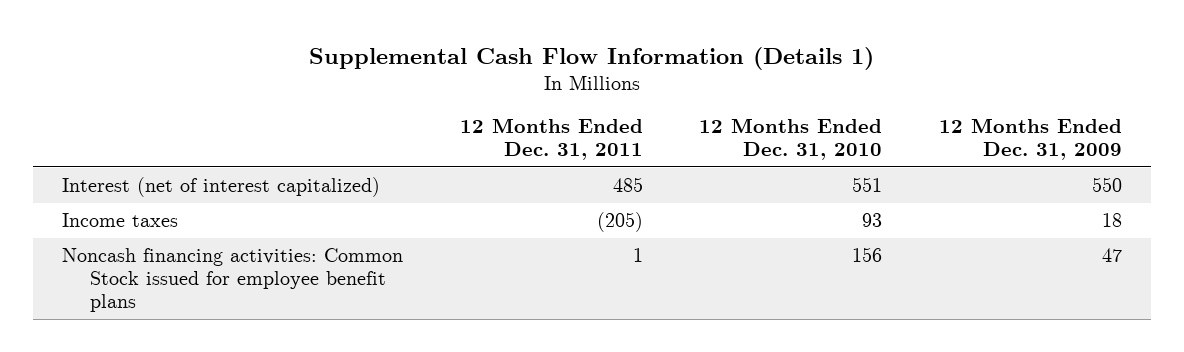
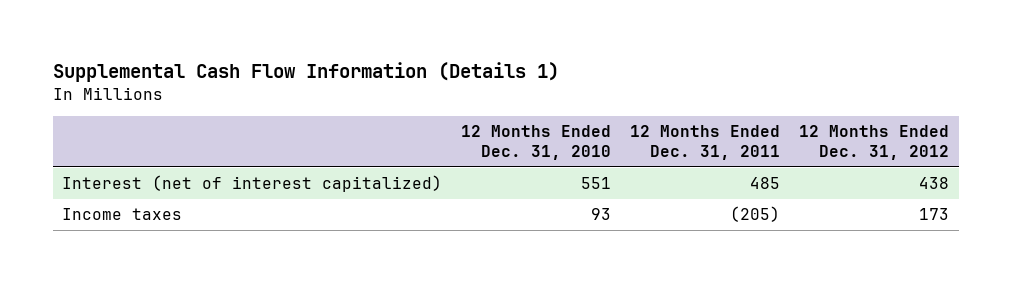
- | 12 Months Ended Dec. 31, 2011 | 12 Months Ended Dec. 31, 2010 | 12 Months Ended Dec. 31, 2009
+ | 12 Months Ended Dec. 31, 2010 | 12 Months Ended Dec. 31, 2011 | 12 Months Ended Dec. 31, 2012
- Noncash financing activities: Common Stock issued for employee benefit plans | 1 | 156 | 47

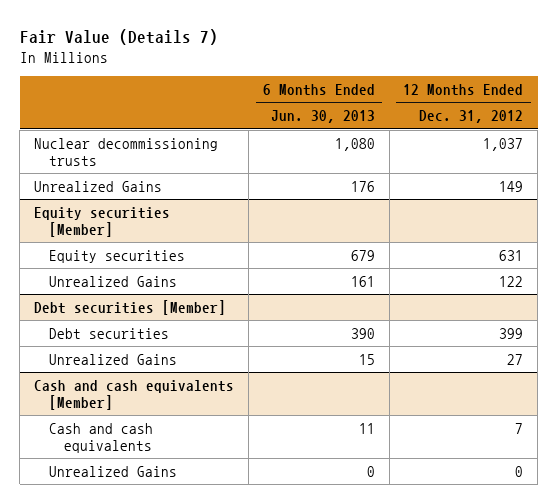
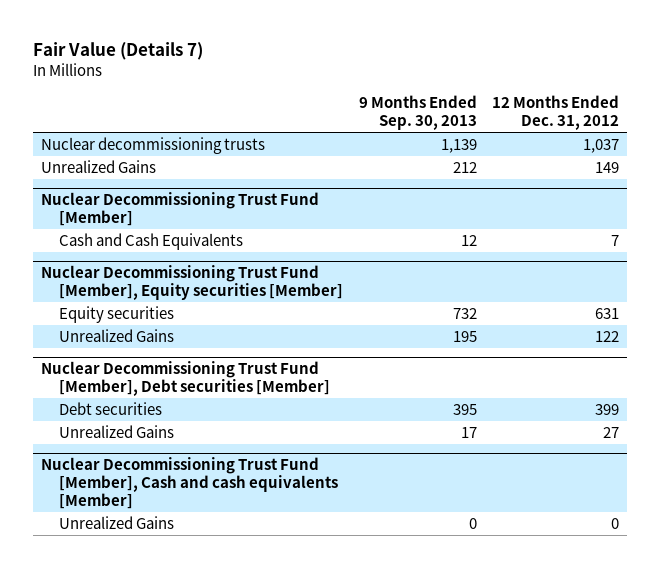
- | 6 Months Ended Jun. 30, 2013 | 12 Months Ended Dec. 31, 2012
+ | 9 Months Ended Sep. 30, 2013 | 12 Months Ended Dec. 31, 2012
- Equity securities [Member]
+ Nuclear Decommissioning Trust Fund [Member]
+ Cash and Cash Equivalents | 12 | 7
+ Nuclear Decommissioning Trust Fund [Member], Equity securities [Member]
- Debt securities [Member]
+ Nuclear Decommissioning Trust Fund [Member], Debt securities [Member]
- Cash and cash equivalents [Member]
- Cash and cash equivalents | 11 | 7
+ Nuclear Decommissioning Trust Fund [Member], Cash and cash equivalents [Member]

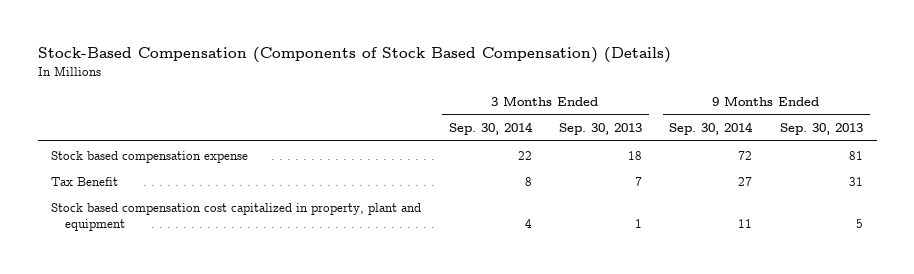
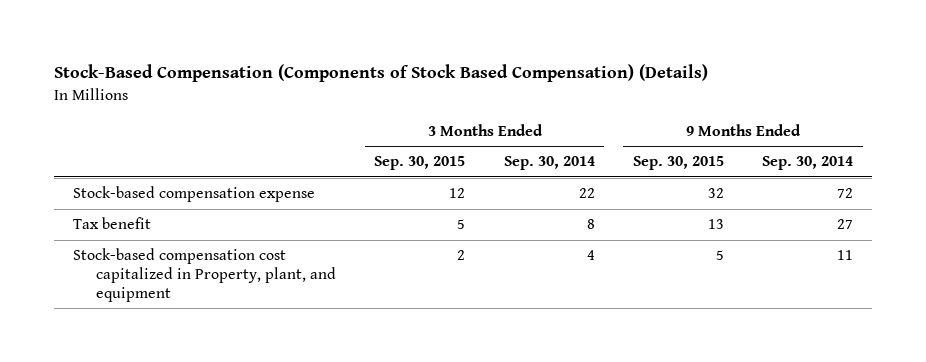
- | 3 Months Ended Sep. 30, 2014 | 3 Months Ended Sep. 30, 2013 | 9 Months Ended Sep. 30, 2014 | 9 Months Ended Sep. 30, 2013
+ | 3 Months Ended Sep. 30, 2015 | 3 Months Ended Sep. 30, 2014 | 9 Months Ended Sep. 30, 2015 | 9 Months Ended Sep. 30, 2014
- Stock based compensation expense | 22 | 18 | 72 | 81
- Tax Benefit | 8 | 7 | 27 | 31
- Stock based compensation cost capitalized in property, plant and equipment | 4 | 1 | 11 | 5
+ Stock-based compensation expense | 12 | 22 | 32 | 72
+ Tax benefit | 5 | 8 | 13 | 27
+ Stock-based compensation cost capitalized in Property, plant, and equipment | 2 | 4 | 5 | 11

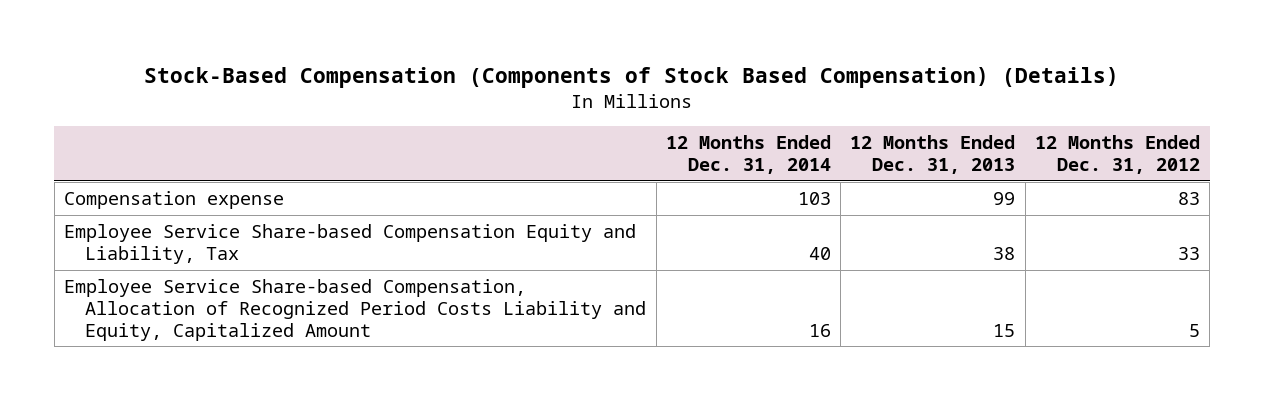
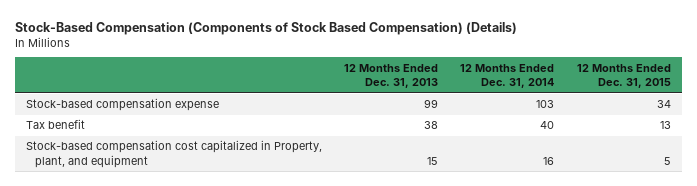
- | 12 Months Ended Dec. 31, 2014 | 12 Months Ended Dec. 31, 2013 | 12 Months Ended Dec. 31, 2012
+ | 12 Months Ended Dec. 31, 2013 | 12 Months Ended Dec. 31, 2014 | 12 Months Ended Dec. 31, 2015
- Compensation expense | 103 | 99 | 83
- Employee Service Share-based Compensation Equity and Liability, Tax | 40 | 38 | 33
- Employee Service Share-based Compensation, Allocation of Recognized Period Costs Liability and Equity, Capitalized Amount | 16 | 15 | 5
+ Stock-based compensation expense | 99 | 103 | 34
+ Tax benefit | 38 | 40 | 13
+ Stock-based compensation cost capitalized in Property, plant, and equipment | 15 | 16 | 5

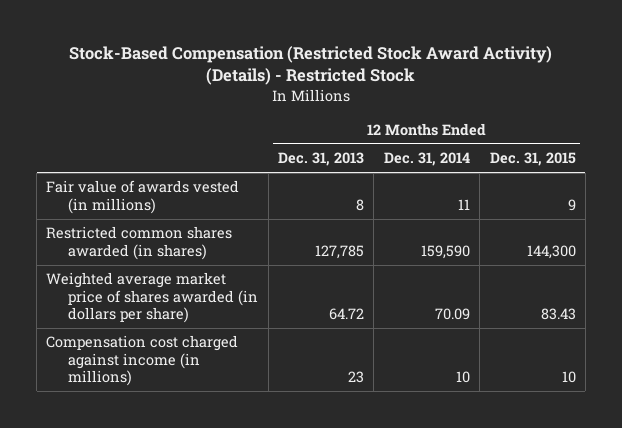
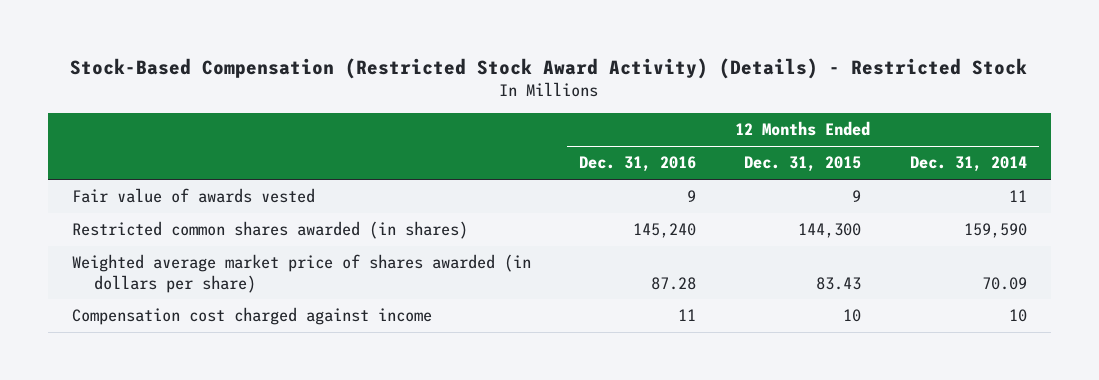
- | 12 Months Ended Dec. 31, 2013 | 12 Months Ended Dec. 31, 2014 | 12 Months Ended Dec. 31, 2015
+ | 12 Months Ended Dec. 31, 2016 | 12 Months Ended Dec. 31, 2015 | 12 Months Ended Dec. 31, 2014
- Fair value of awards vested (in millions) | 8 | 11 | 9
+ Fair value of awards vested | 9 | 9 | 11
- Compensation cost charged against income (in millions) | 23 | 10 | 10
+ Compensation cost charged against income | 11 | 10 | 10

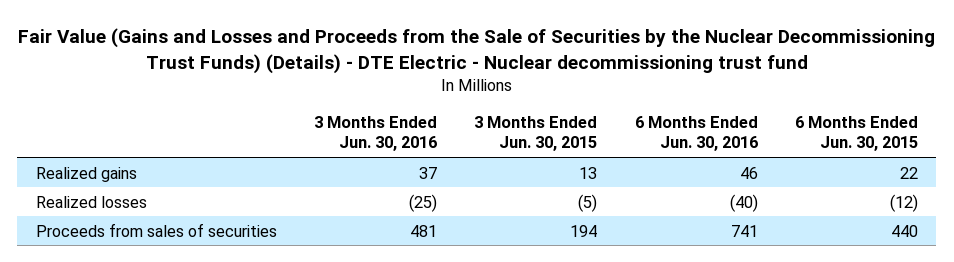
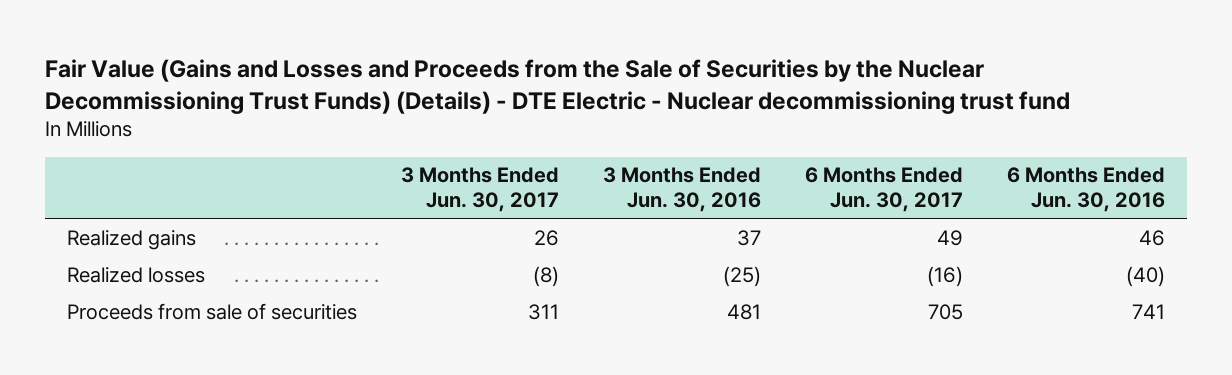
- | 3 Months Ended Jun. 30, 2016 | 3 Months Ended Jun. 30, 2015 | 6 Months Ended Jun. 30, 2016 | 6 Months Ended Jun. 30, 2015
+ | 3 Months Ended Jun. 30, 2017 | 3 Months Ended Jun. 30, 2016 | 6 Months Ended Jun. 30, 2017 | 6 Months Ended Jun. 30, 2016
- Proceeds from sales of securities | 481 | 194 | 741 | 440
+ Proceeds from sale of securities | 311 | 481 | 705 | 741

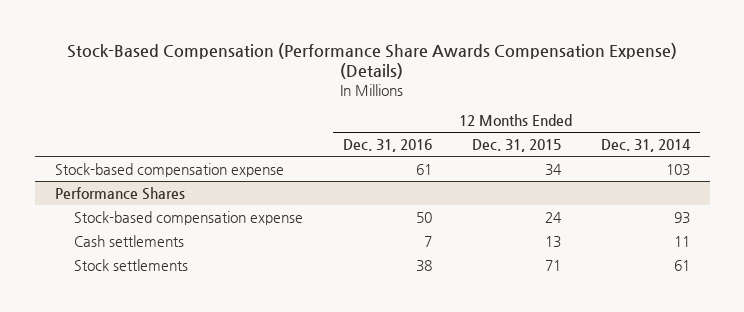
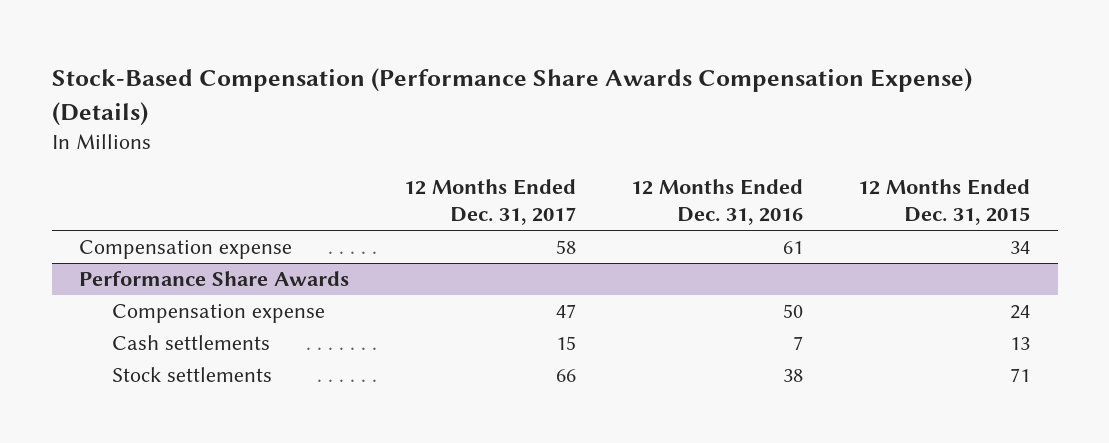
- | 12 Months Ended Dec. 31, 2016 | 12 Months Ended Dec. 31, 2015 | 12 Months Ended Dec. 31, 2014
+ | 12 Months Ended Dec. 31, 2017 | 12 Months Ended Dec. 31, 2016 | 12 Months Ended Dec. 31, 2015
- Stock-based compensation expense | 61 | 34 | 103
- Performance Shares
- Stock-based compensation expense | 50 | 24 | 93
+ Compensation expense | 58 | 61 | 34
+ Performance Share Awards
+ Compensation expense | 47 | 50 | 24

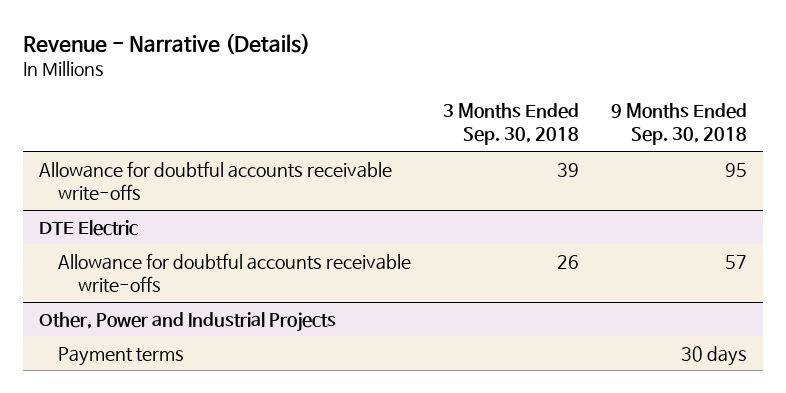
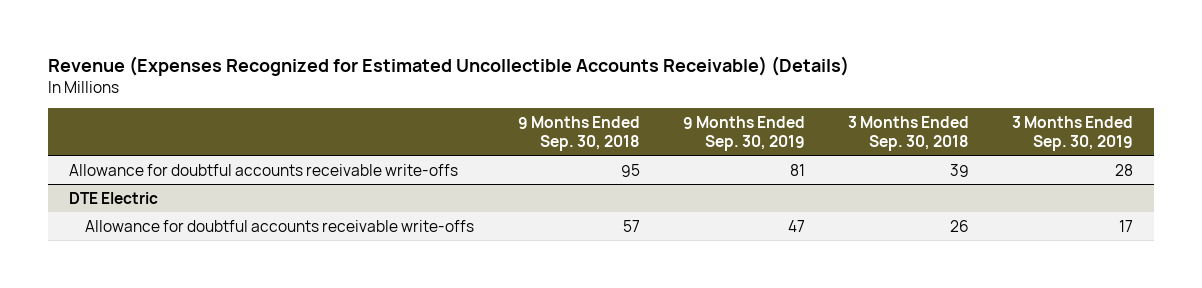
- Revenue - Narrative (Details)
+ Revenue (Expenses Recognized for Estimated Uncollectible Accounts Receivable) (Details)
- | 3 Months Ended Sep. 30, 2018 | 9 Months Ended Sep. 30, 2018
+ | 9 Months Ended Sep. 30, 2018 | 9 Months Ended Sep. 30, 2019 | 3 Months Ended Sep. 30, 2018 | 3 Months Ended Sep. 30, 2019
- Other, Power and Industrial Projects
- Payment terms | | 30 days

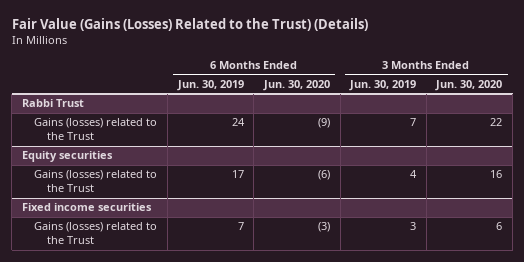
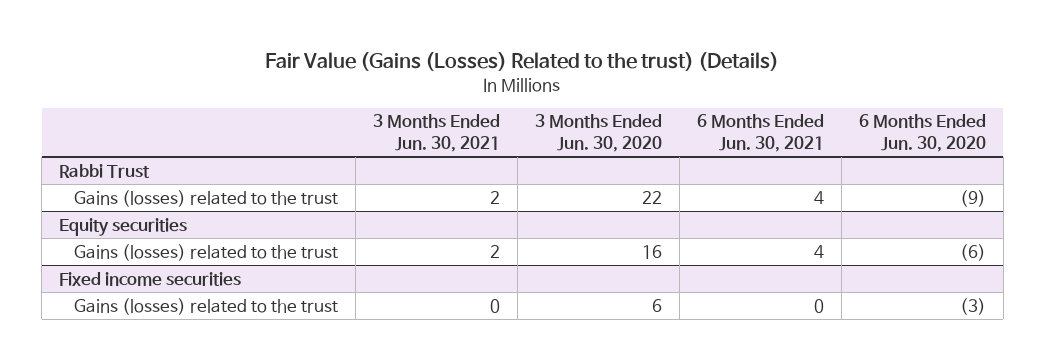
- Fair Value (Gains (Losses) Related to the Trust) (Details)
+ Fair Value (Gains (Losses) Related to the trust) (Details)
- | 6 Months Ended Jun. 30, 2019 | 6 Months Ended Jun. 30, 2020 | 3 Months Ended Jun. 30, 2019 | 3 Months Ended Jun. 30, 2020
+ | 3 Months Ended Jun. 30, 2021 | 3 Months Ended Jun. 30, 2020 | 6 Months Ended Jun. 30, 2021 | 6 Months Ended Jun. 30, 2020
@ Rabbi Trust
- Gains (losses) related to the Trust | 24 | (9) | 7 | 22
+ Gains (losses) related to the trust | 2 | 22 | 4 | (9)
@ Equity securities
- Gains (losses) related to the Trust | 17 | (6) | 4 | 16
+ Gains (losses) related to the trust | 2 | 16 | 4 | (6)
@ Fixed income securities
- Gains (losses) related to the Trust | 7 | (3) | 3 | 6
+ Gains (losses) related to the trust | 0 | 6 | 0 | (3)

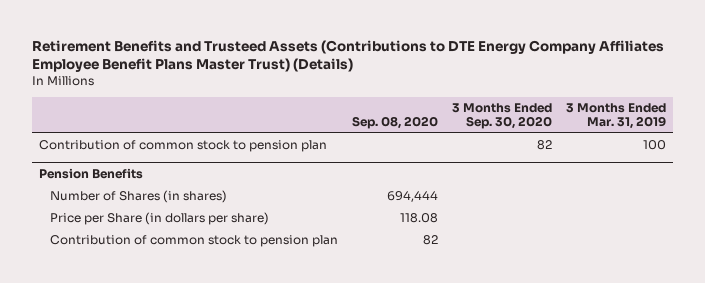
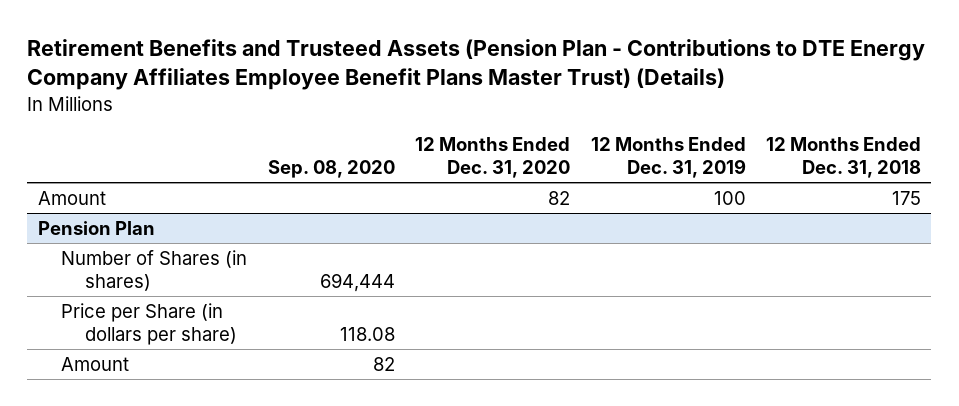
- Retirement Benefits and Trusteed Assets (Contributions to DTE Energy Company Affiliates Employee Benefit Plans Master Trust) (Details)
+ Retirement Benefits and Trusteed Assets (Pension Plan - Contributions to DTE Energy Company Affiliates Employee Benefit Plans Master Trust) (Details)
- | Sep. 08, 2020 | 3 Months Ended Sep. 30, 2020 | 3 Months Ended Mar. 31, 2019
+ | Sep. 08, 2020 | 12 Months Ended Dec. 31, 2020 | 12 Months Ended Dec. 31, 2019 | 12 Months Ended Dec. 31, 2018
- Contribution of common stock to pension plan | | 82 | 100
- Pension Benefits
+ Amount | | 82 | 100 | 175
+ Pension Plan
- Contribution of common stock to pension plan | 82 | |
+ Amount | 82 | | |

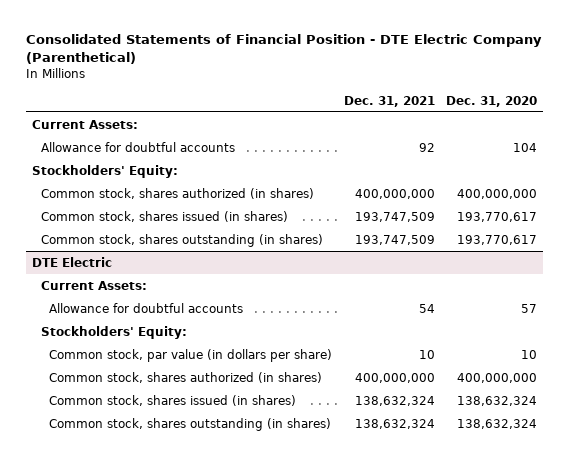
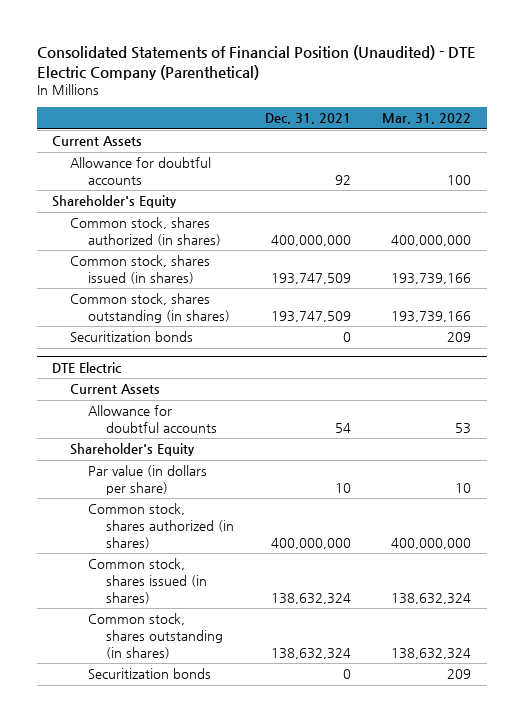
- Consolidated Statements of Financial Position - DTE Electric Company (Parenthetical)
+ Consolidated Statements of Financial Position (Unaudited) - DTE Electric Company (Parenthetical)
- | Dec. 31, 2021 | Dec. 31, 2020
+ | Dec. 31, 2021 | Mar. 31, 2022
- Current Assets:
+ Current Assets
- Stockholders' Equity:
+ Shareholder's Equity
+ Securitization bonds | 0 | 209
@ DTE Electric
- Current Assets:
+ Current Assets
- Stockholders' Equity:
- Common stock, par value (in dollars per share) | 10 | 10
+ Shareholder's Equity
+ Par value (in dollars per share) | 10 | 10
+ Securitization bonds | 0 | 209

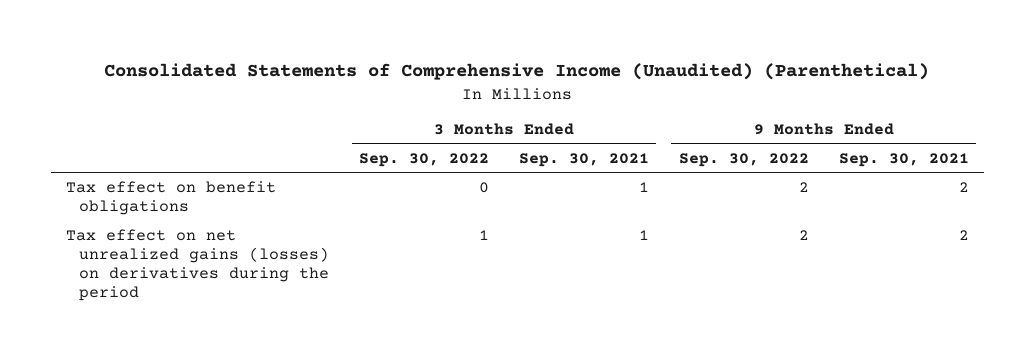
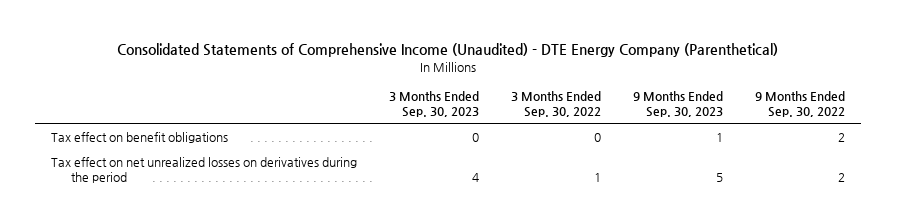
- Consolidated Statements of Comprehensive Income (Unaudited) (Parenthetical)
+ Consolidated Statements of Comprehensive Income (Unaudited) - DTE Energy Company (Parenthetical)
- | 3 Months Ended Sep. 30, 2022 | 3 Months Ended Sep. 30, 2021 | 9 Months Ended Sep. 30, 2022 | 9 Months Ended Sep. 30, 2021
+ | 3 Months Ended Sep. 30, 2023 | 3 Months Ended Sep. 30, 2022 | 9 Months Ended Sep. 30, 2023 | 9 Months Ended Sep. 30, 2022
- Tax effect on net unrealized gains (losses) on derivatives during the period | 1 | 1 | 2 | 2
+ Tax effect on net unrealized losses on derivatives during the period | 4 | 1 | 5 | 2

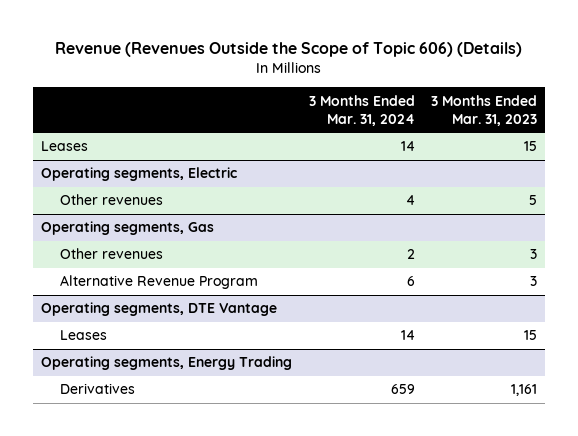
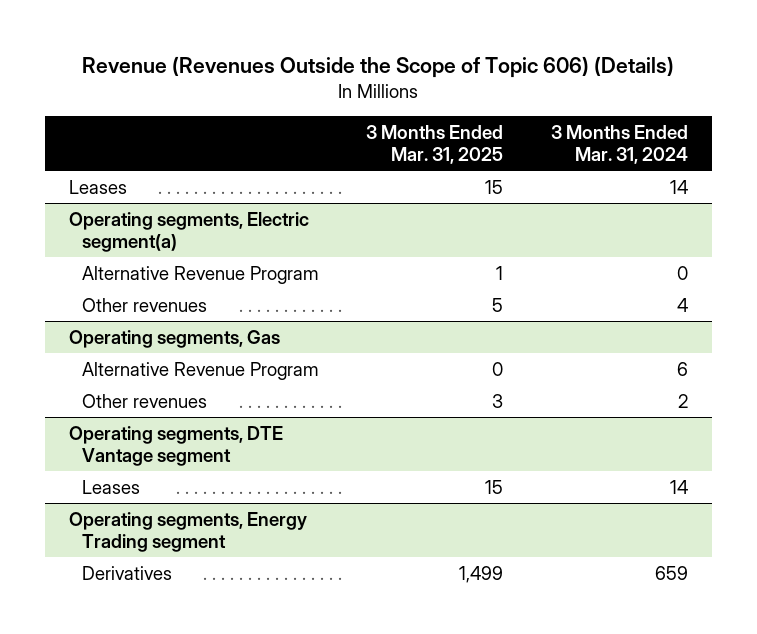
- | 3 Months Ended Mar. 31, 2024 | 3 Months Ended Mar. 31, 2023
+ | 3 Months Ended Mar. 31, 2025 | 3 Months Ended Mar. 31, 2024
- Operating segments, Electric
+ Operating segments, Electric segment(a)
+ Alternative Revenue Program | 1 | 0
- Operating segments, DTE Vantage
@ Operating segments, Gas
moved down: Other revenues | 3 | 2
+ Operating segments, DTE Vantage segment
- Operating segments, Energy Trading
+ Operating segments, Energy Trading segment

